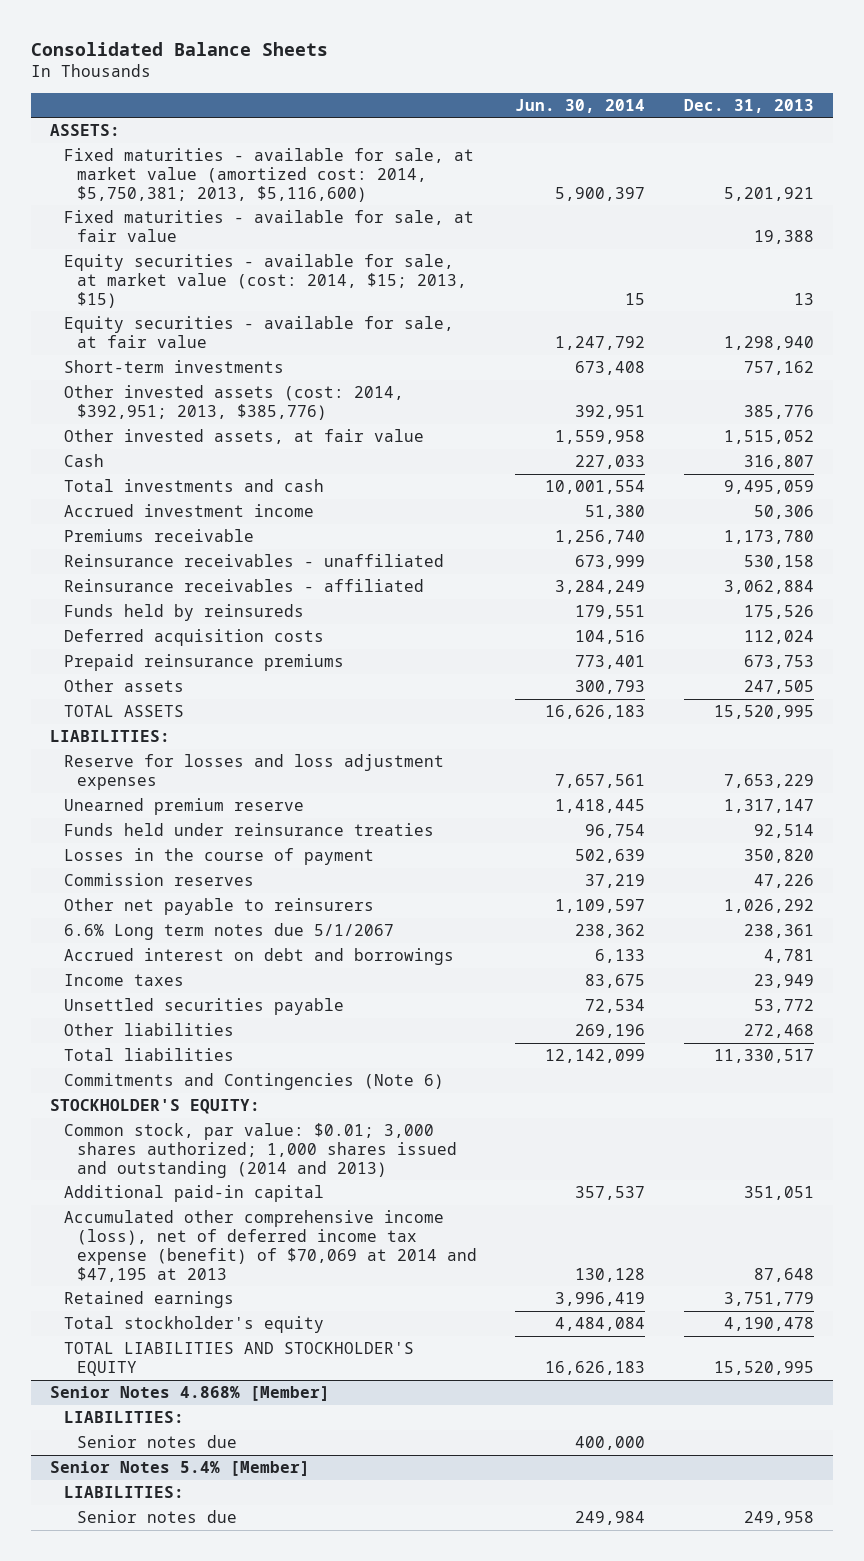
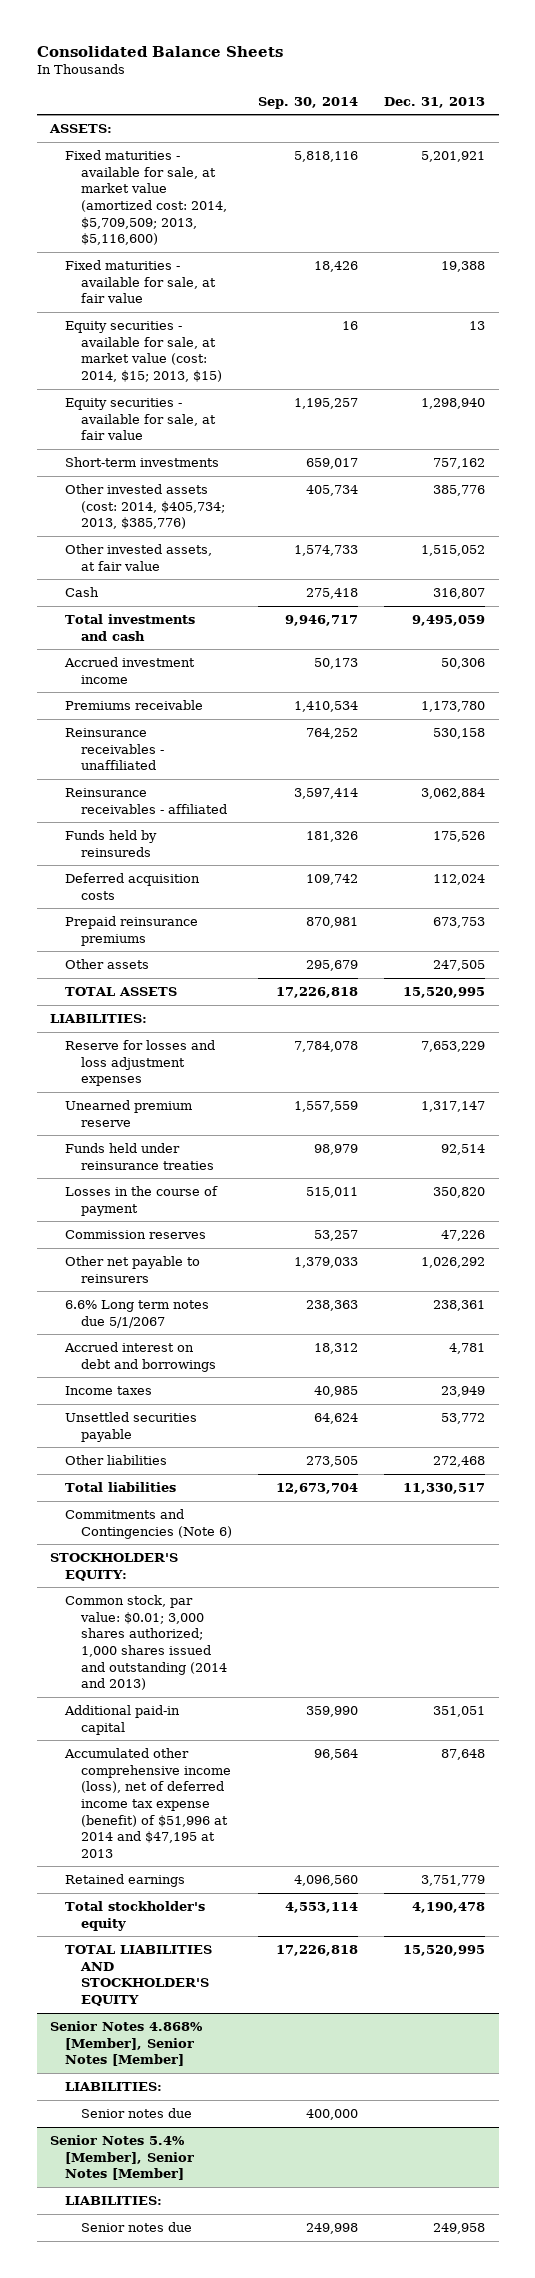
- | Jun. 30, 2014 | Dec. 31, 2013
+ | Sep. 30, 2014 | Dec. 31, 2013
- Fixed maturities - available for sale, at market value (amortized cost: 2014, $5,750,381; 2013, $5,116,600) | 5,900,397 | 5,201,921
+ Fixed maturities - available for sale, at market value (amortized cost: 2014, $5,709,509; 2013, $5,116,600) | 5,818,116 | 5,201,921
- Other invested assets (cost: 2014, $392,951; 2013, $385,776) | 392,951 | 385,776
+ Other invested assets (cost: 2014, $405,734; 2013, $385,776) | 405,734 | 385,776
- Accumulated other comprehensive income (loss), net of deferred income tax expense (benefit) of $70,069 at 2014 and $47,195 at 2013 | 130,128 | 87,648
+ Accumulated other comprehensive income (loss), net of deferred income tax expense (benefit) of $51,996 at 2014 and $47,195 at 2013 | 96,564 | 87,648
- Senior Notes 4.868% [Member]
+ Senior Notes 4.868% [Member], Senior Notes [Member]
- Senior Notes 5.4% [Member]
+ Senior Notes 5.4% [Member], Senior Notes [Member]

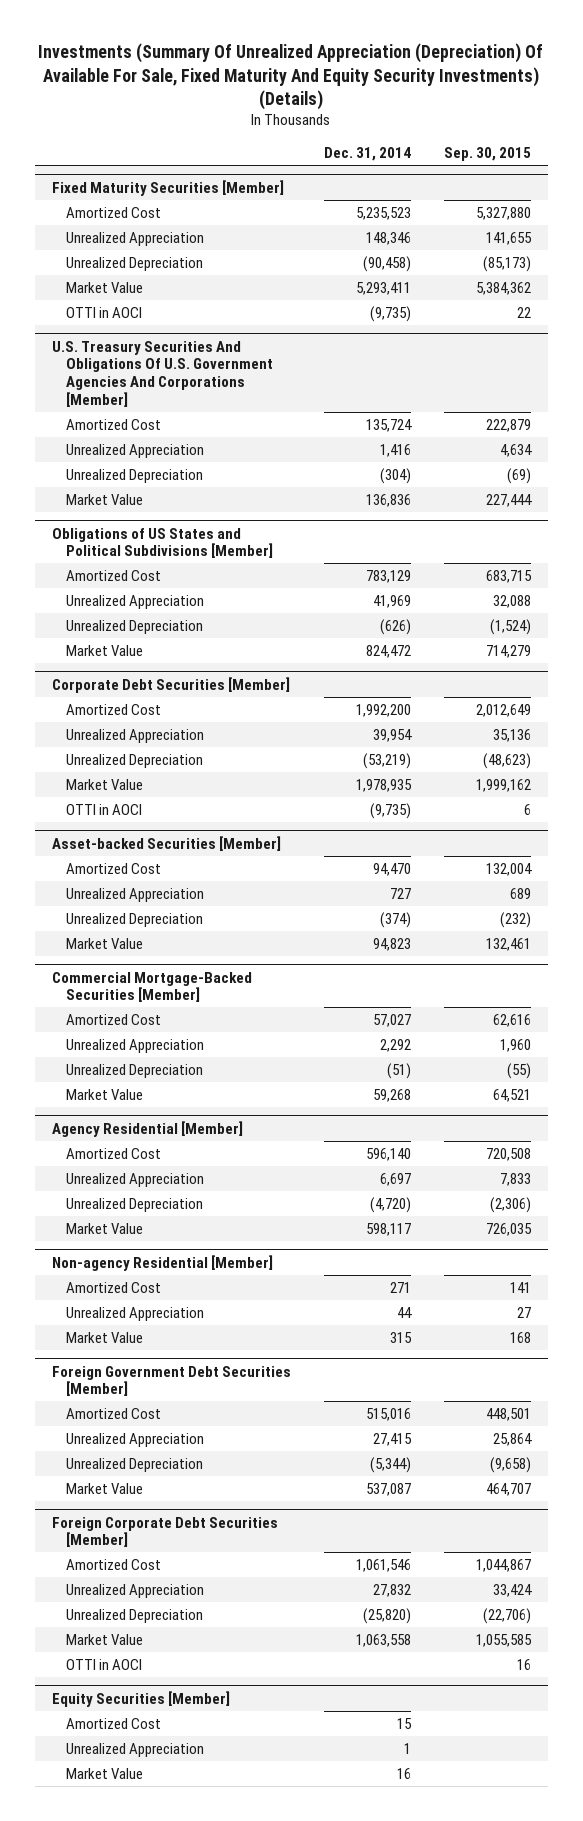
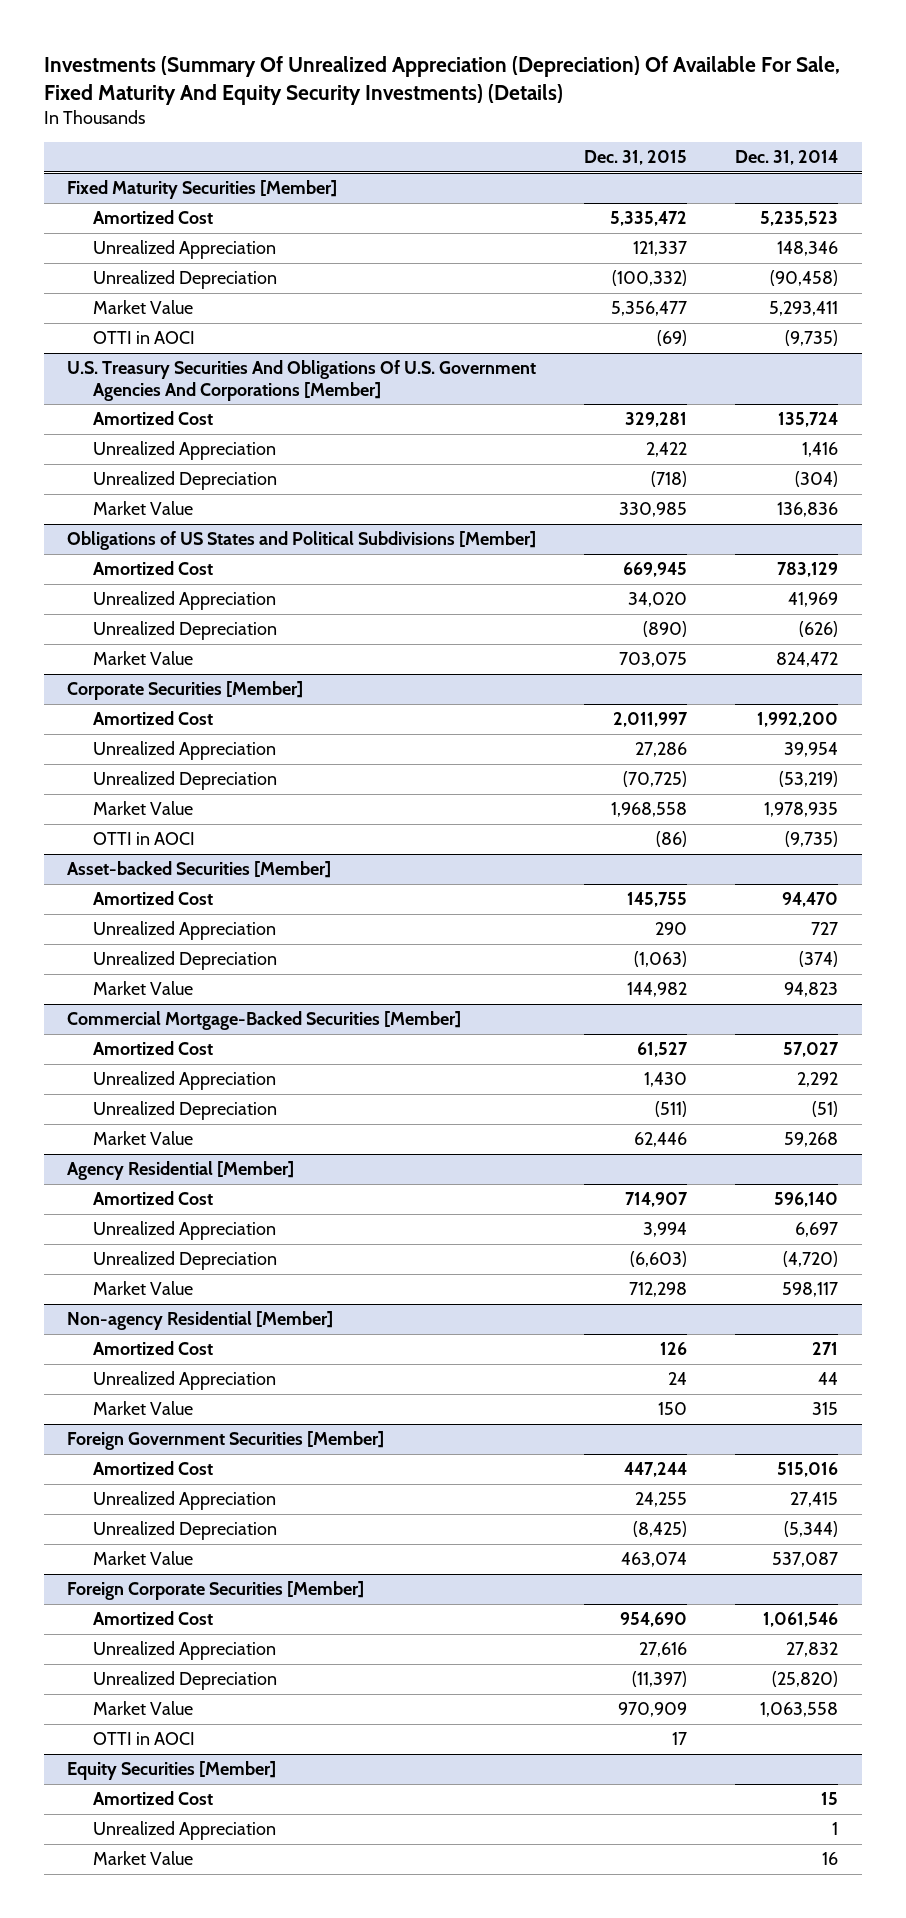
- | Dec. 31, 2014 | Sep. 30, 2015
+ | Dec. 31, 2015 | Dec. 31, 2014
- Corporate Debt Securities [Member]
+ Corporate Securities [Member]
- Foreign Government Debt Securities [Member]
+ Foreign Government Securities [Member]
- Foreign Corporate Debt Securities [Member]
+ Foreign Corporate Securities [Member]

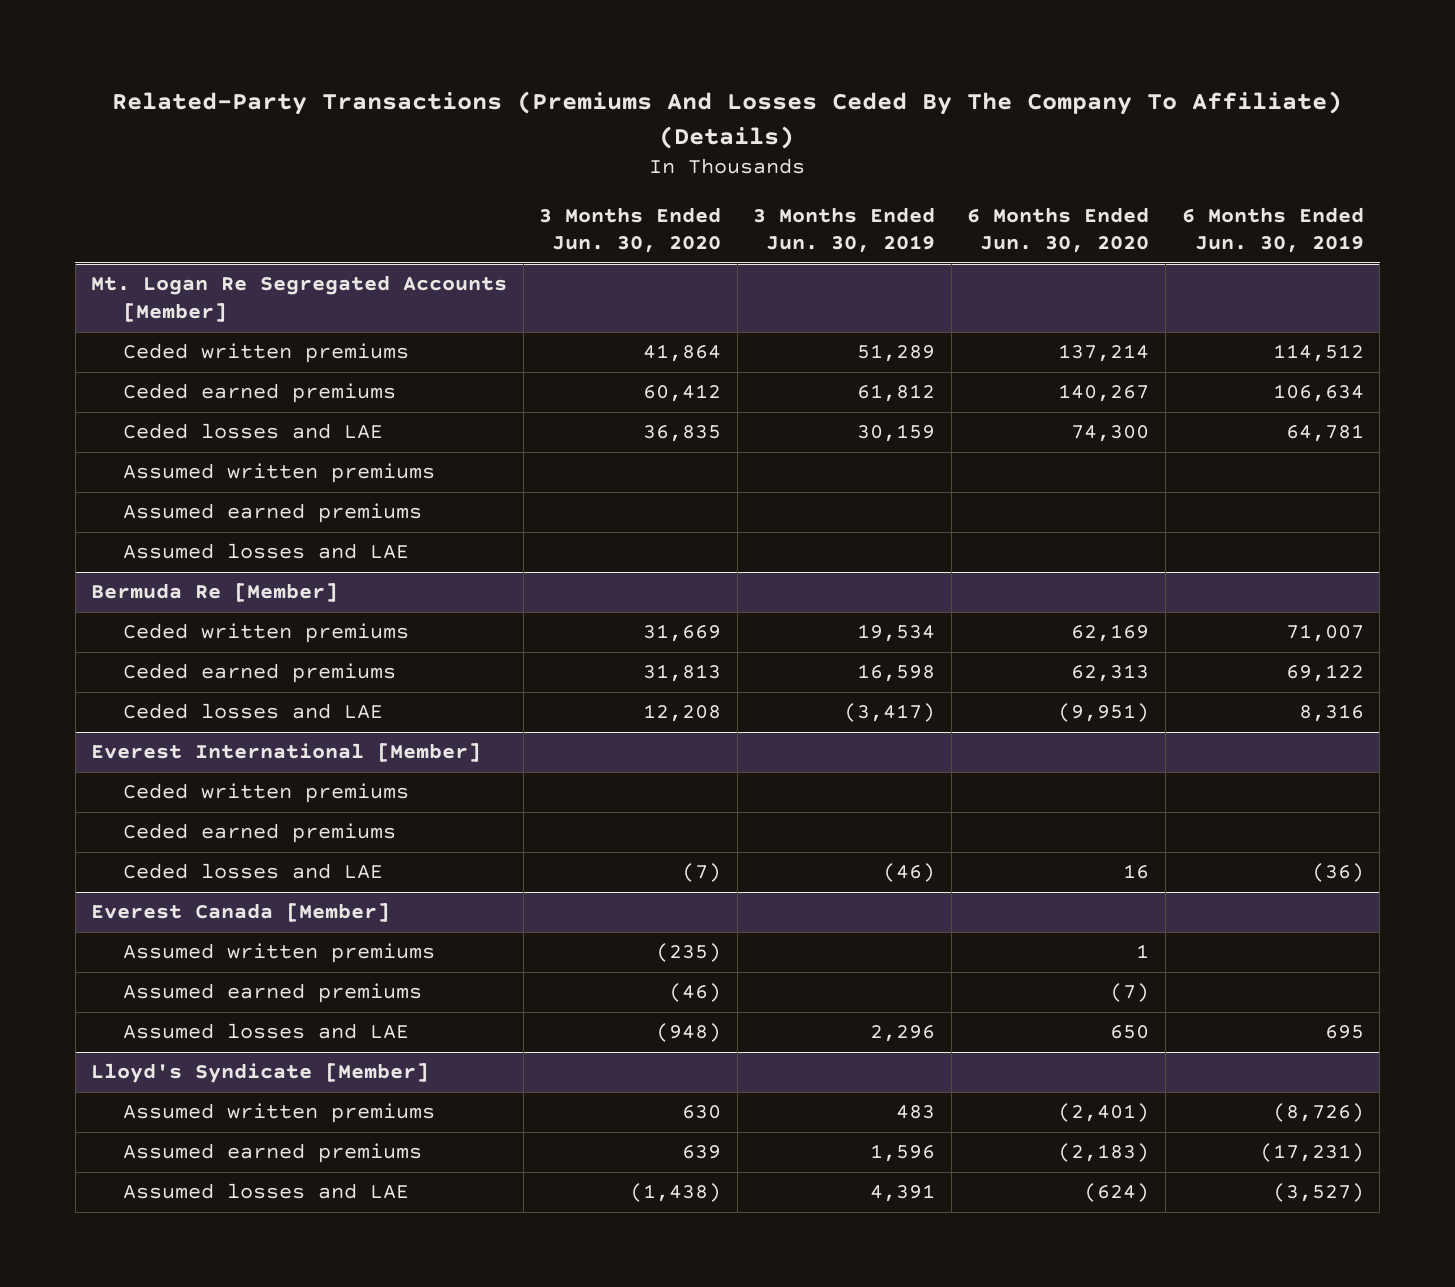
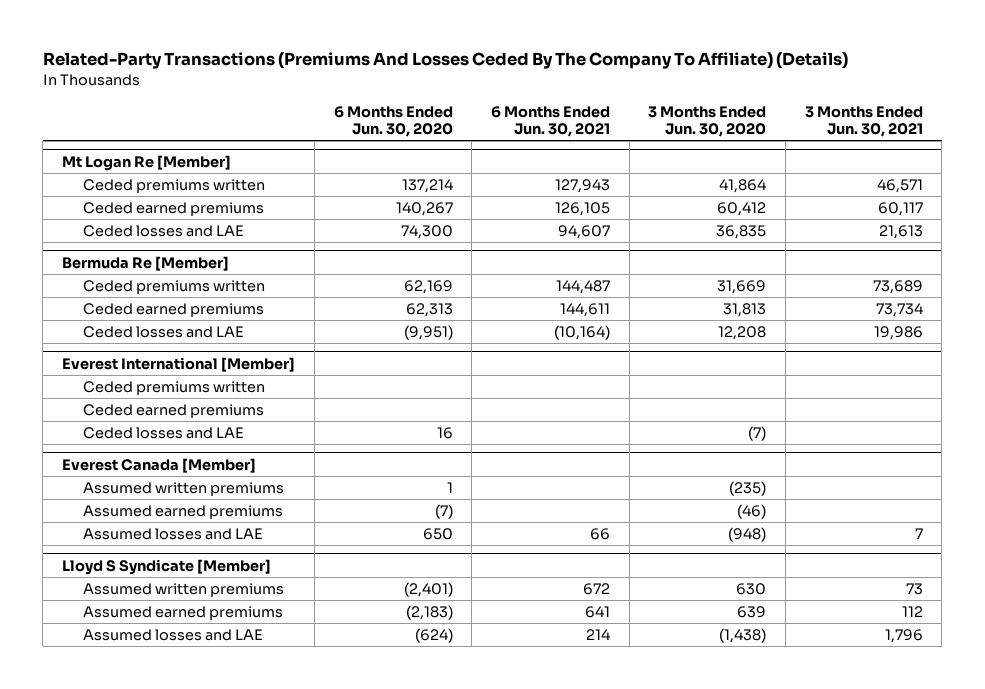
- | 3 Months Ended Jun. 30, 2020 | 3 Months Ended Jun. 30, 2019 | 6 Months Ended Jun. 30, 2020 | 6 Months Ended Jun. 30, 2019
+ | 6 Months Ended Jun. 30, 2020 | 6 Months Ended Jun. 30, 2021 | 3 Months Ended Jun. 30, 2020 | 3 Months Ended Jun. 30, 2021
- Mt. Logan Re Segregated Accounts [Member]
- Ceded written premiums | 41,864 | 51,289 | 137,214 | 114,512
+ Mt Logan Re [Member]
+ Ceded premiums written | 137,214 | 127,943 | 41,864 | 46,571
- Assumed written premiums
- Assumed earned premiums
- Assumed losses and LAE
@ Bermuda Re [Member]
- Ceded written premiums | 31,669 | 19,534 | 62,169 | 71,007
+ Ceded premiums written | 62,169 | 144,487 | 31,669 | 73,689
@ Everest International [Member]
- Ceded written premiums
+ Ceded premiums written
- Lloyd's Syndicate [Member]
+ Lloyd S Syndicate [Member]

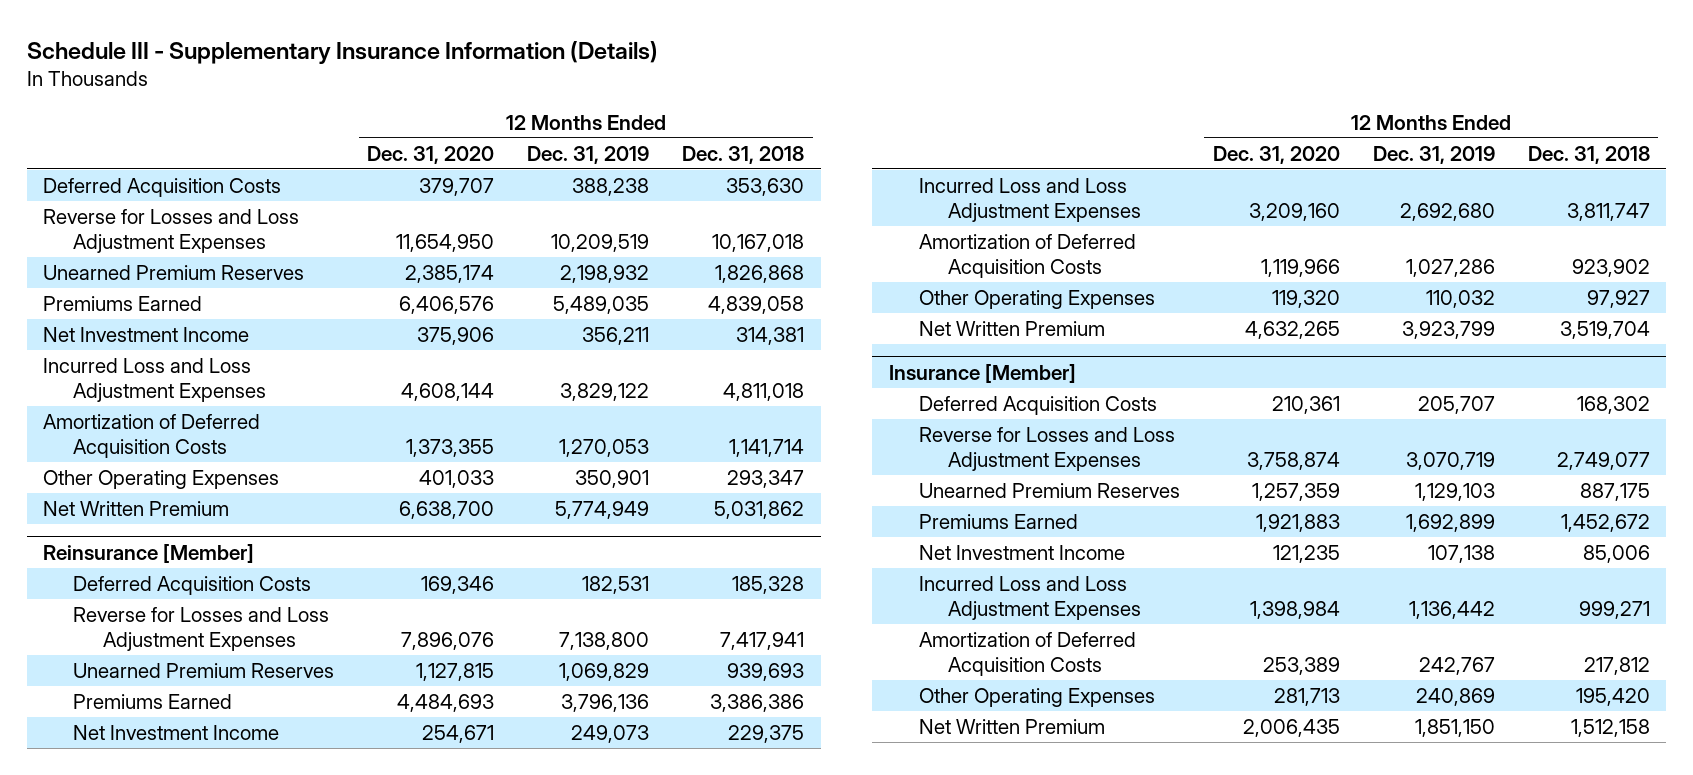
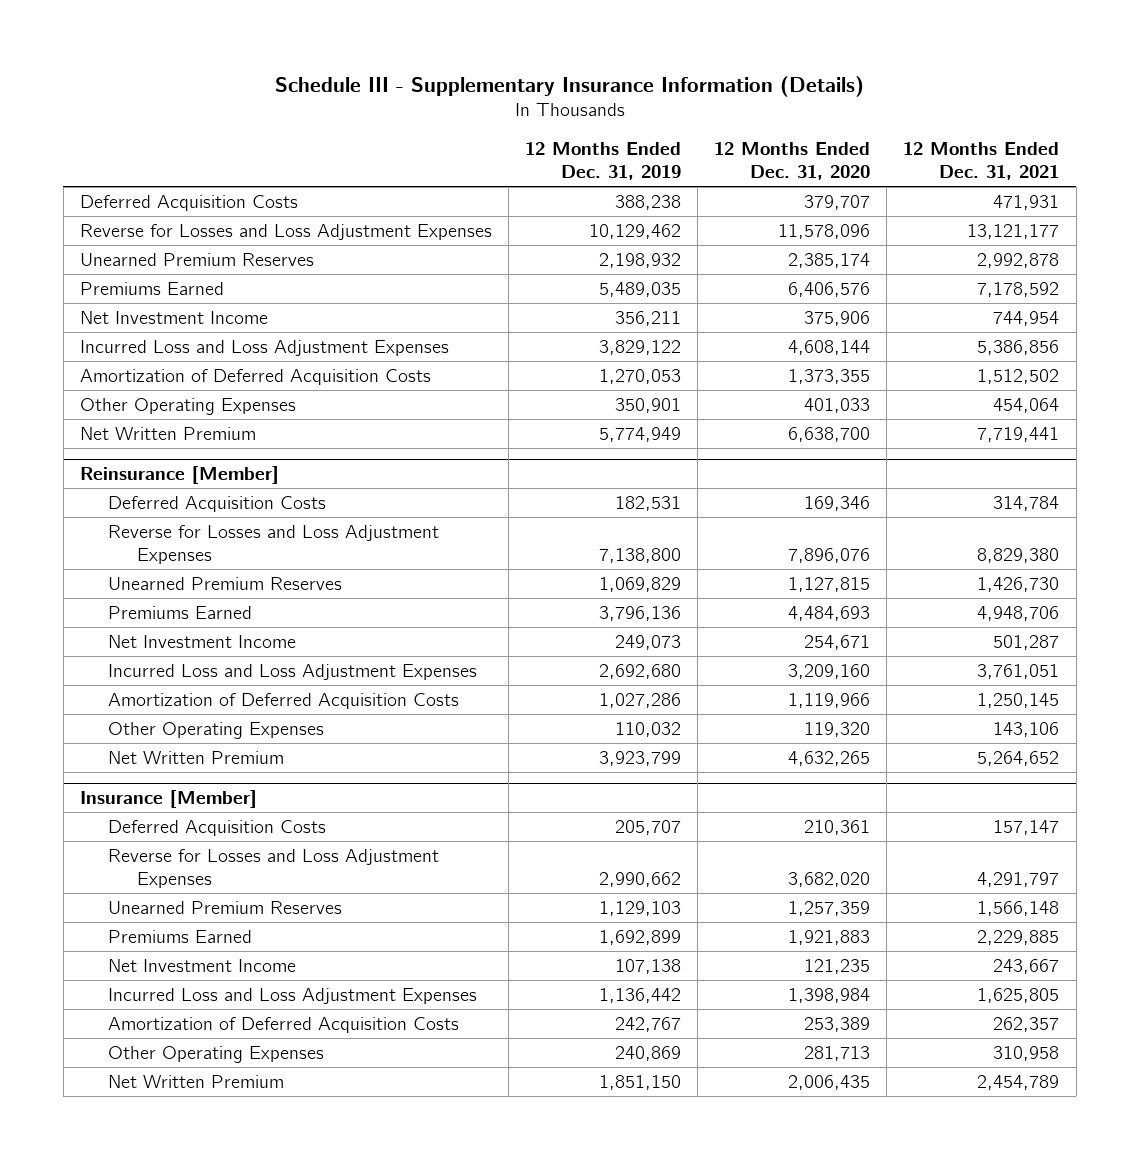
- | 12 Months Ended Dec. 31, 2020 | 12 Months Ended Dec. 31, 2019 | 12 Months Ended Dec. 31, 2018
+ | 12 Months Ended Dec. 31, 2019 | 12 Months Ended Dec. 31, 2020 | 12 Months Ended Dec. 31, 2021
- Reverse for Losses and Loss Adjustment Expenses | 11,654,950 | 10,209,519 | 10,167,018
+ Reverse for Losses and Loss Adjustment Expenses | 10,129,462 | 11,578,096 | 13,121,177
@ Insurance [Member]
- Reverse for Losses and Loss Adjustment Expenses | 3,758,874 | 3,070,719 | 2,749,077
+ Reverse for Losses and Loss Adjustment Expenses | 2,990,662 | 3,682,020 | 4,291,797

